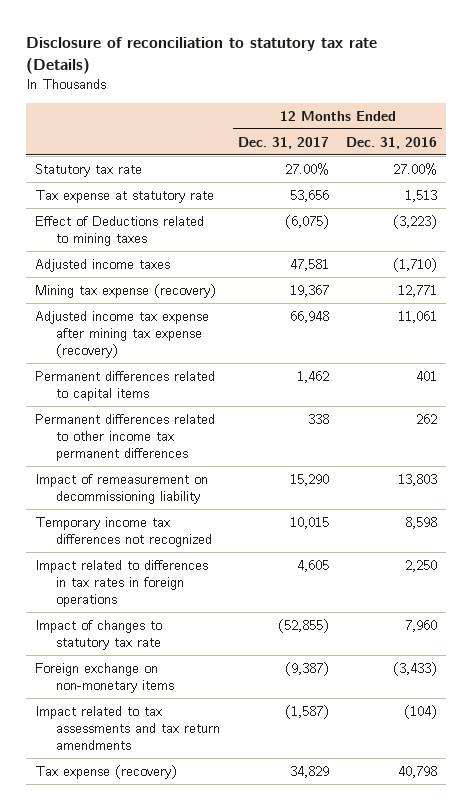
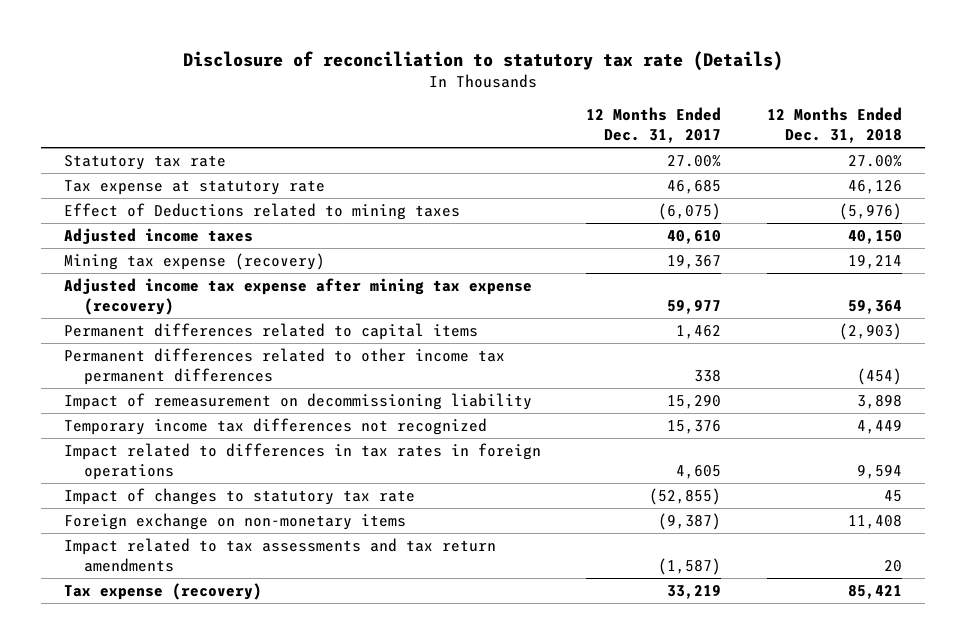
- | 12 Months Ended Dec. 31, 2017 | 12 Months Ended Dec. 31, 2016
+ | 12 Months Ended Dec. 31, 2017 | 12 Months Ended Dec. 31, 2018
- Tax expense at statutory rate | 53,656 | 1,513
+ Tax expense at statutory rate | 46,685 | 46,126
- Adjusted income taxes | 47,581 | (1,710)
+ Adjusted income taxes | 40,610 | 40,150
- Adjusted income tax expense after mining tax expense (recovery) | 66,948 | 11,061
+ Adjusted income tax expense after mining tax expense (recovery) | 59,977 | 59,364
- Temporary income tax differences not recognized | 10,015 | 8,598
+ Temporary income tax differences not recognized | 15,376 | 4,449
- Tax expense (recovery) | 34,829 | 40,798
+ Tax expense (recovery) | 33,219 | 85,421

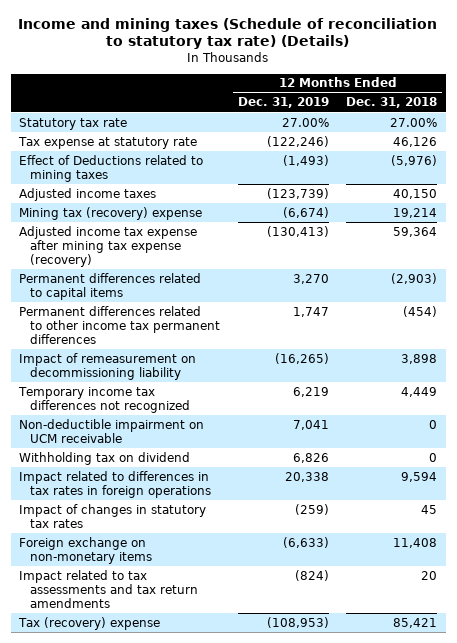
- Disclosure of reconciliation to statutory tax rate (Details)
+ Income and mining taxes (Schedule of reconciliation to statutory tax rate) (Details)
- | 12 Months Ended Dec. 31, 2017 | 12 Months Ended Dec. 31, 2018
+ | 12 Months Ended Dec. 31, 2019 | 12 Months Ended Dec. 31, 2018
- Mining tax expense (recovery) | 19,367 | 19,214
+ Mining tax (recovery) expense | (6,674) | 19,214
+ Non-deductible impairment on UCM receivable | 7,041 | 0
+ Withholding tax on dividend | 6,826 | 0
- Impact of changes to statutory tax rate | (52,855) | 45
+ Impact of changes in statutory tax rates | (259) | 45
- Tax expense (recovery) | 33,219 | 85,421
+ Tax (recovery) expense | (108,953) | 85,421

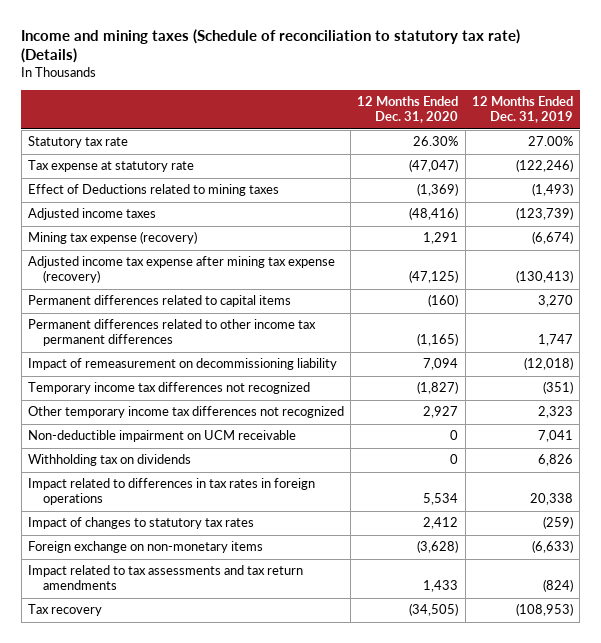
- | 12 Months Ended Dec. 31, 2019 | 12 Months Ended Dec. 31, 2018
+ | 12 Months Ended Dec. 31, 2020 | 12 Months Ended Dec. 31, 2019
- Mining tax (recovery) expense | (6,674) | 19,214
+ Mining tax expense (recovery) | 1,291 | (6,674)
- Impact of remeasurement on decommissioning liability | (16,265) | 3,898
- Temporary income tax differences not recognized | 6,219 | 4,449
+ Impact of remeasurement on decommissioning liability | 7,094 | (12,018)
+ Temporary income tax differences not recognized | (1,827) | (351)
+ Other temporary income tax differences not recognized | 2,927 | 2,323
- Withholding tax on dividend | 6,826 | 0
+ Withholding tax on dividends | 0 | 6,826
- Impact of changes in statutory tax rates | (259) | 45
+ Impact of changes to statutory tax rates | 2,412 | (259)
- Tax (recovery) expense | (108,953) | 85,421
+ Tax recovery | (34,505) | (108,953)

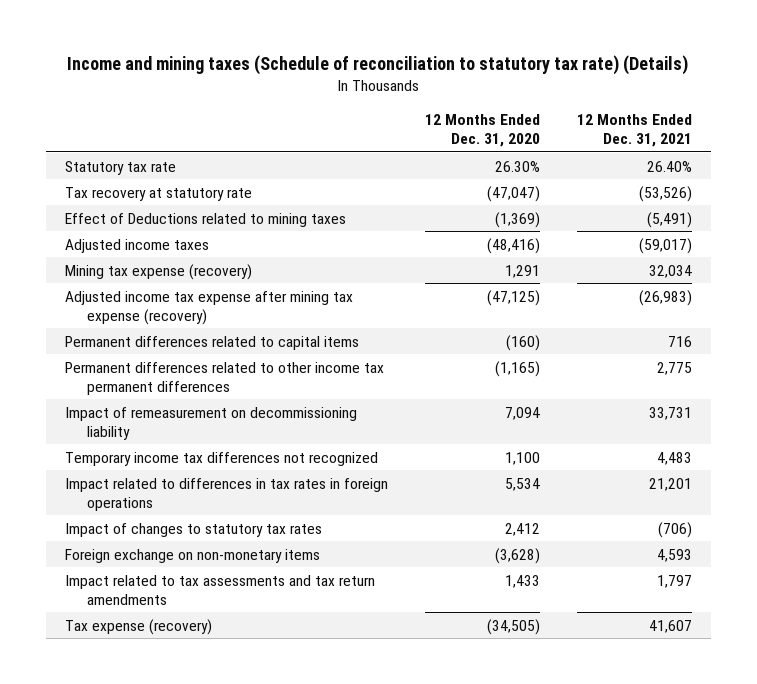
- | 12 Months Ended Dec. 31, 2020 | 12 Months Ended Dec. 31, 2019
+ | 12 Months Ended Dec. 31, 2020 | 12 Months Ended Dec. 31, 2021
- Tax expense at statutory rate | (47,047) | (122,246)
+ Tax recovery at statutory rate | (47,047) | (53,526)
- Temporary income tax differences not recognized | (1,827) | (351)
- Other temporary income tax differences not recognized | 2,927 | 2,323
- Non-deductible impairment on UCM receivable | 0 | 7,041
- Withholding tax on dividends | 0 | 6,826
+ Temporary income tax differences not recognized | 1,100 | 4,483
- Tax recovery | (34,505) | (108,953)
+ Tax expense (recovery) | (34,505) | 41,607

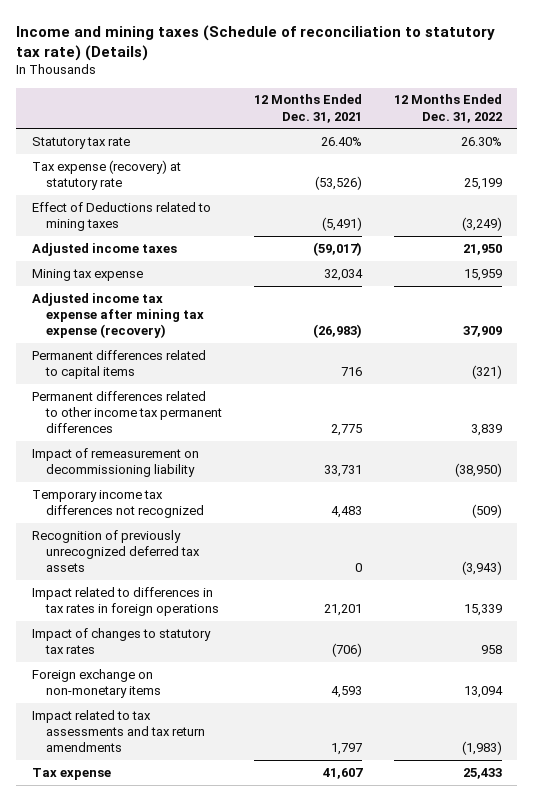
- | 12 Months Ended Dec. 31, 2020 | 12 Months Ended Dec. 31, 2021
+ | 12 Months Ended Dec. 31, 2021 | 12 Months Ended Dec. 31, 2022
- Tax recovery at statutory rate | (47,047) | (53,526)
+ Tax expense (recovery) at statutory rate | (53,526) | 25,199
- Mining tax expense (recovery) | 1,291 | 32,034
+ Mining tax expense | 32,034 | 15,959
+ Recognition of previously unrecognized deferred tax assets | 0 | (3,943)
- Tax expense (recovery) | (34,505) | 41,607
+ Tax expense | 41,607 | 25,433

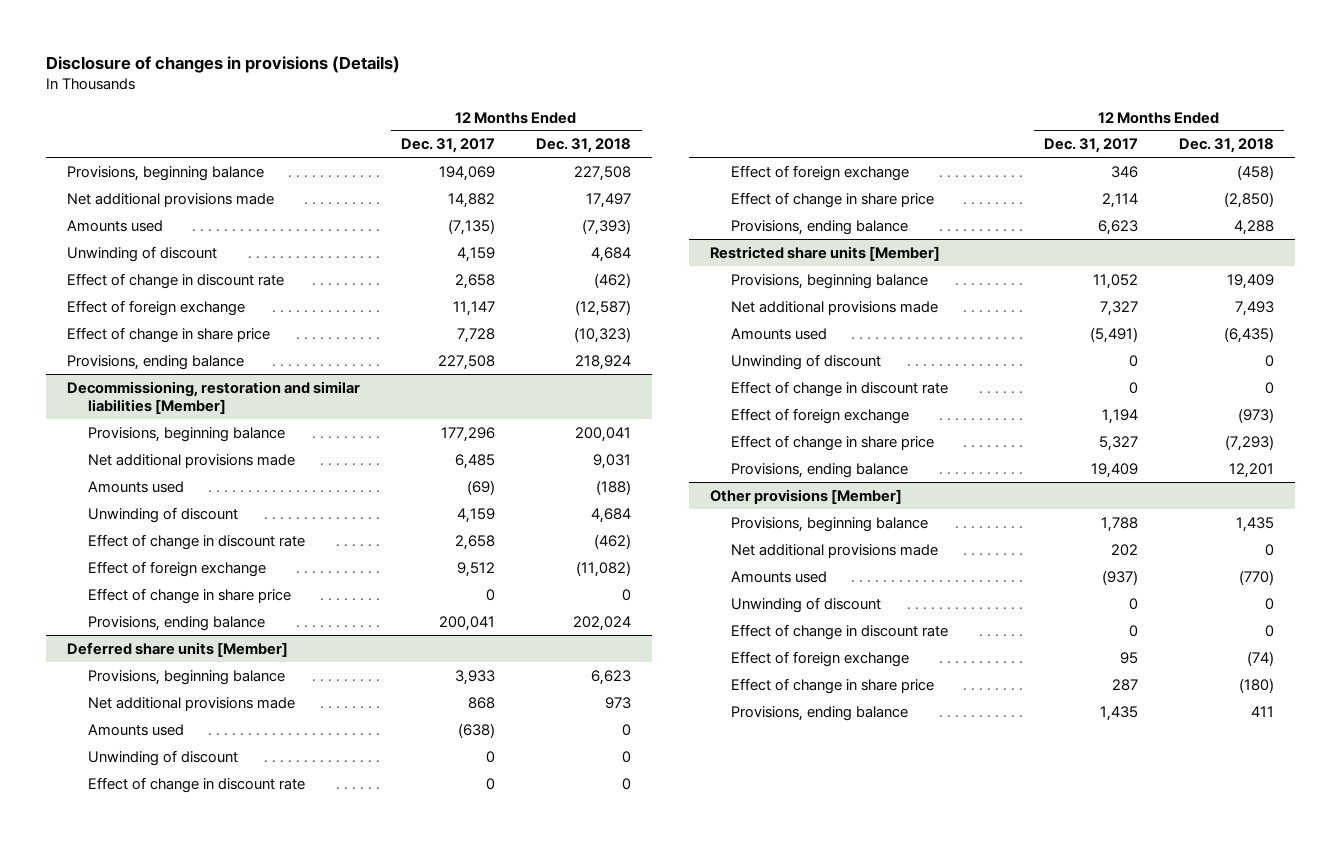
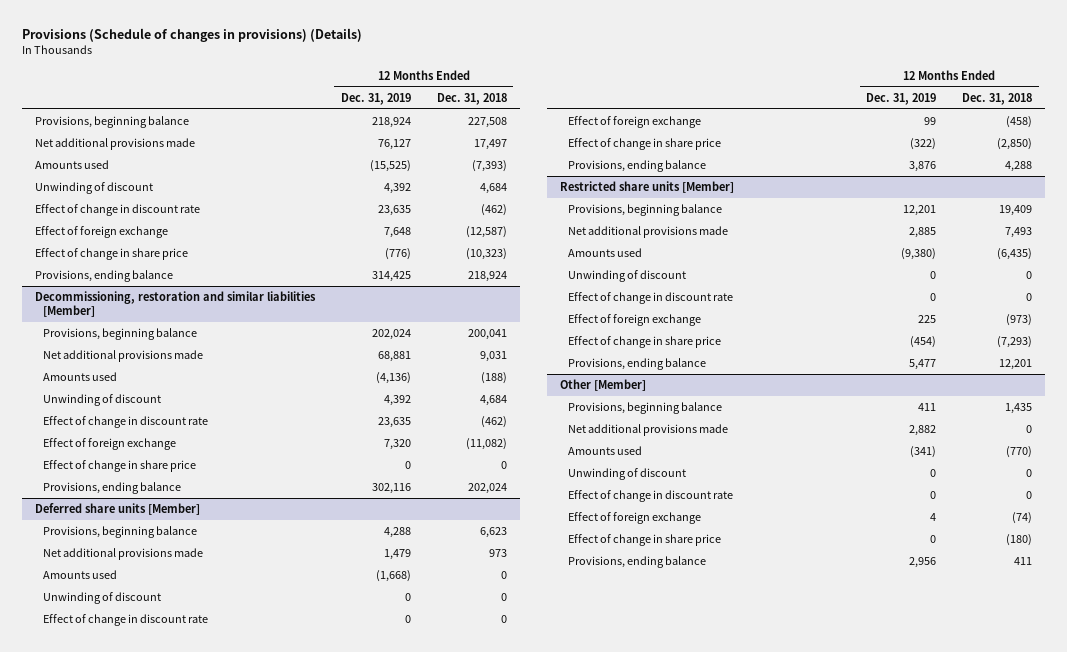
- Disclosure of changes in provisions (Details)
+ Provisions (Schedule of changes in provisions) (Details)
- | 12 Months Ended Dec. 31, 2017 | 12 Months Ended Dec. 31, 2018
+ | 12 Months Ended Dec. 31, 2019 | 12 Months Ended Dec. 31, 2018
- Other provisions [Member]
+ Other [Member]

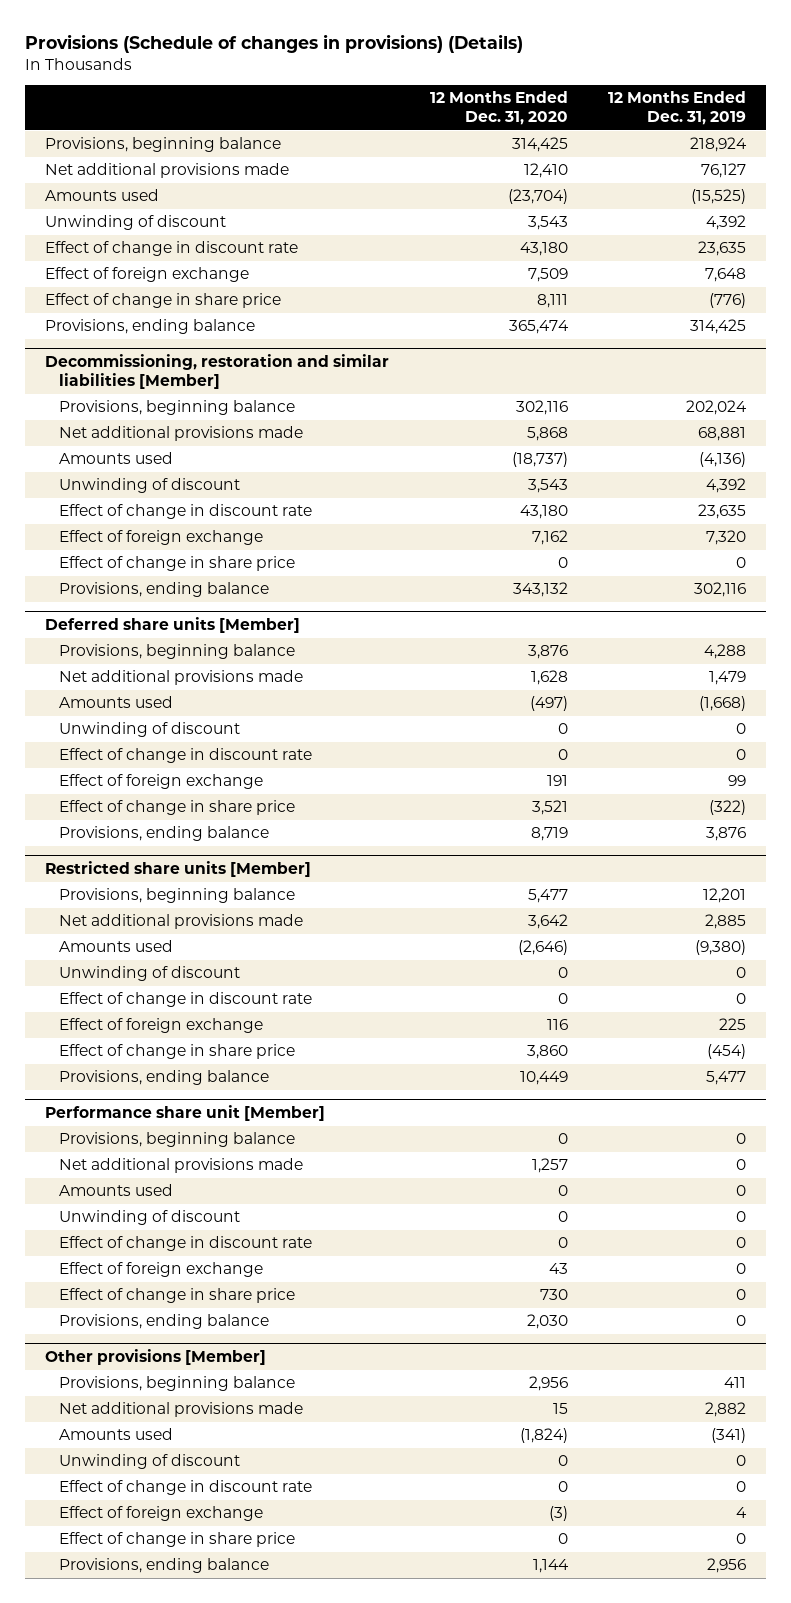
- | 12 Months Ended Dec. 31, 2019 | 12 Months Ended Dec. 31, 2018
+ | 12 Months Ended Dec. 31, 2020 | 12 Months Ended Dec. 31, 2019
- Other [Member]
+ Performance share unit [Member]
+ Provisions, beginning balance | 0 | 0
+ Net additional provisions made | 1,257 | 0
+ Amounts used | 0 | 0
+ Unwinding of discount | 0 | 0
+ Effect of change in discount rate | 0 | 0
+ Effect of foreign exchange | 43 | 0
+ Effect of change in share price | 730 | 0
+ Provisions, ending balance | 2,030 | 0
+ Other provisions [Member]

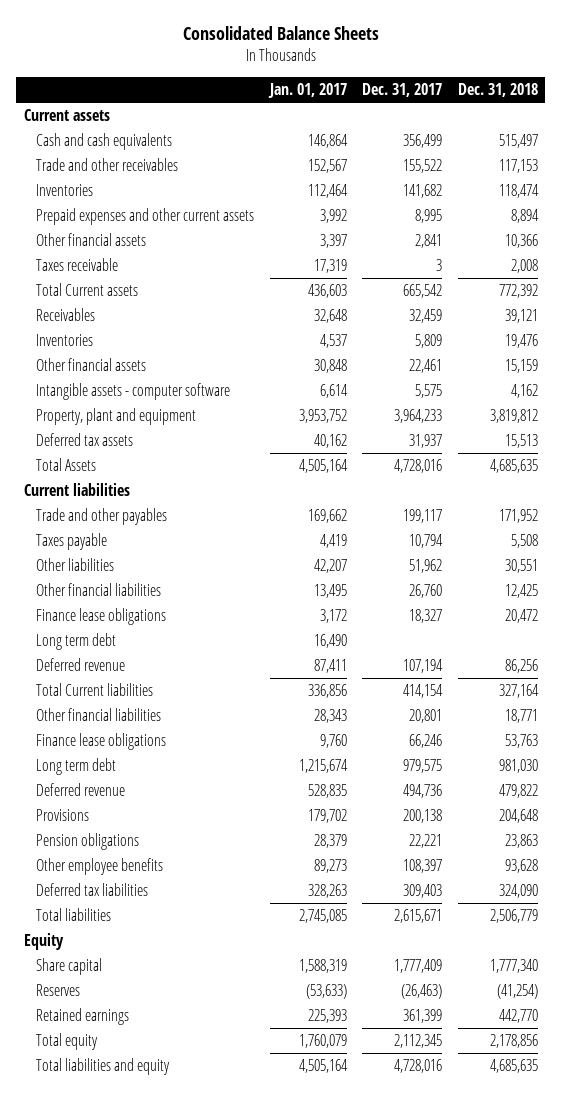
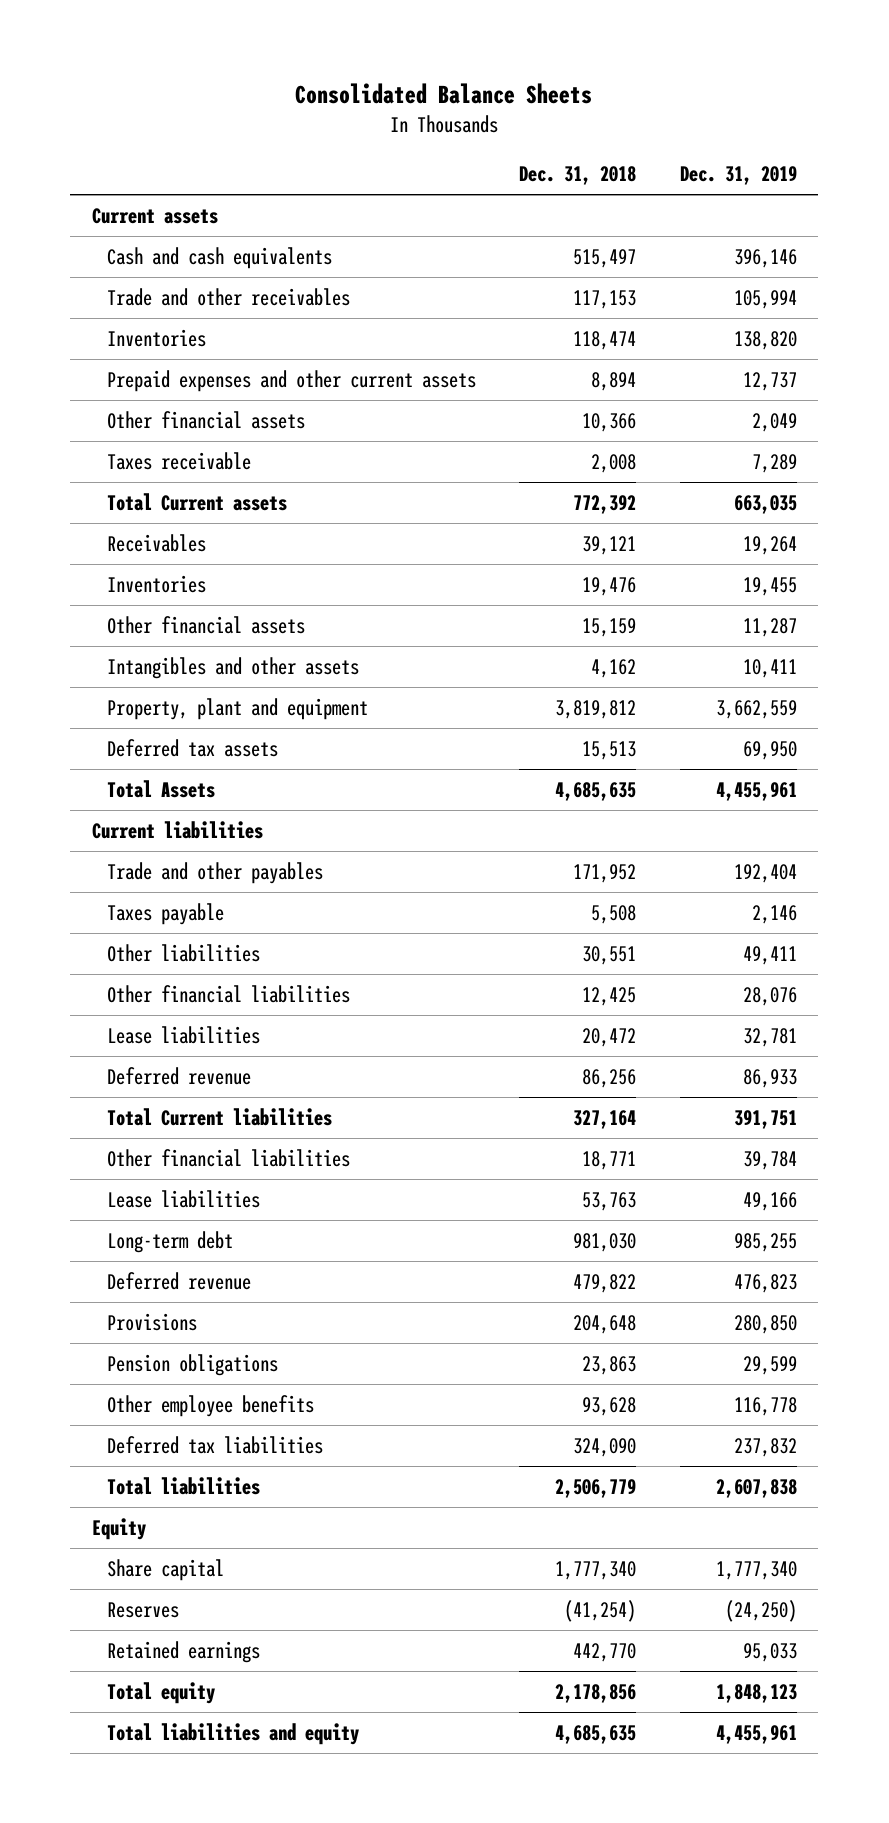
- | Jan. 01, 2017 | Dec. 31, 2017 | Dec. 31, 2018
+ | Dec. 31, 2018 | Dec. 31, 2019
- Intangible assets - computer software | 6,614 | 5,575 | 4,162
+ Intangibles and other assets | 4,162 | 10,411
- Finance lease obligations | 3,172 | 18,327 | 20,472
- Long term debt | 16,490 | |
+ Lease liabilities | 20,472 | 32,781
- Finance lease obligations | 9,760 | 66,246 | 53,763
- Long term debt | 1,215,674 | 979,575 | 981,030
+ Lease liabilities | 53,763 | 49,166
+ Long-term debt | 981,030 | 985,255

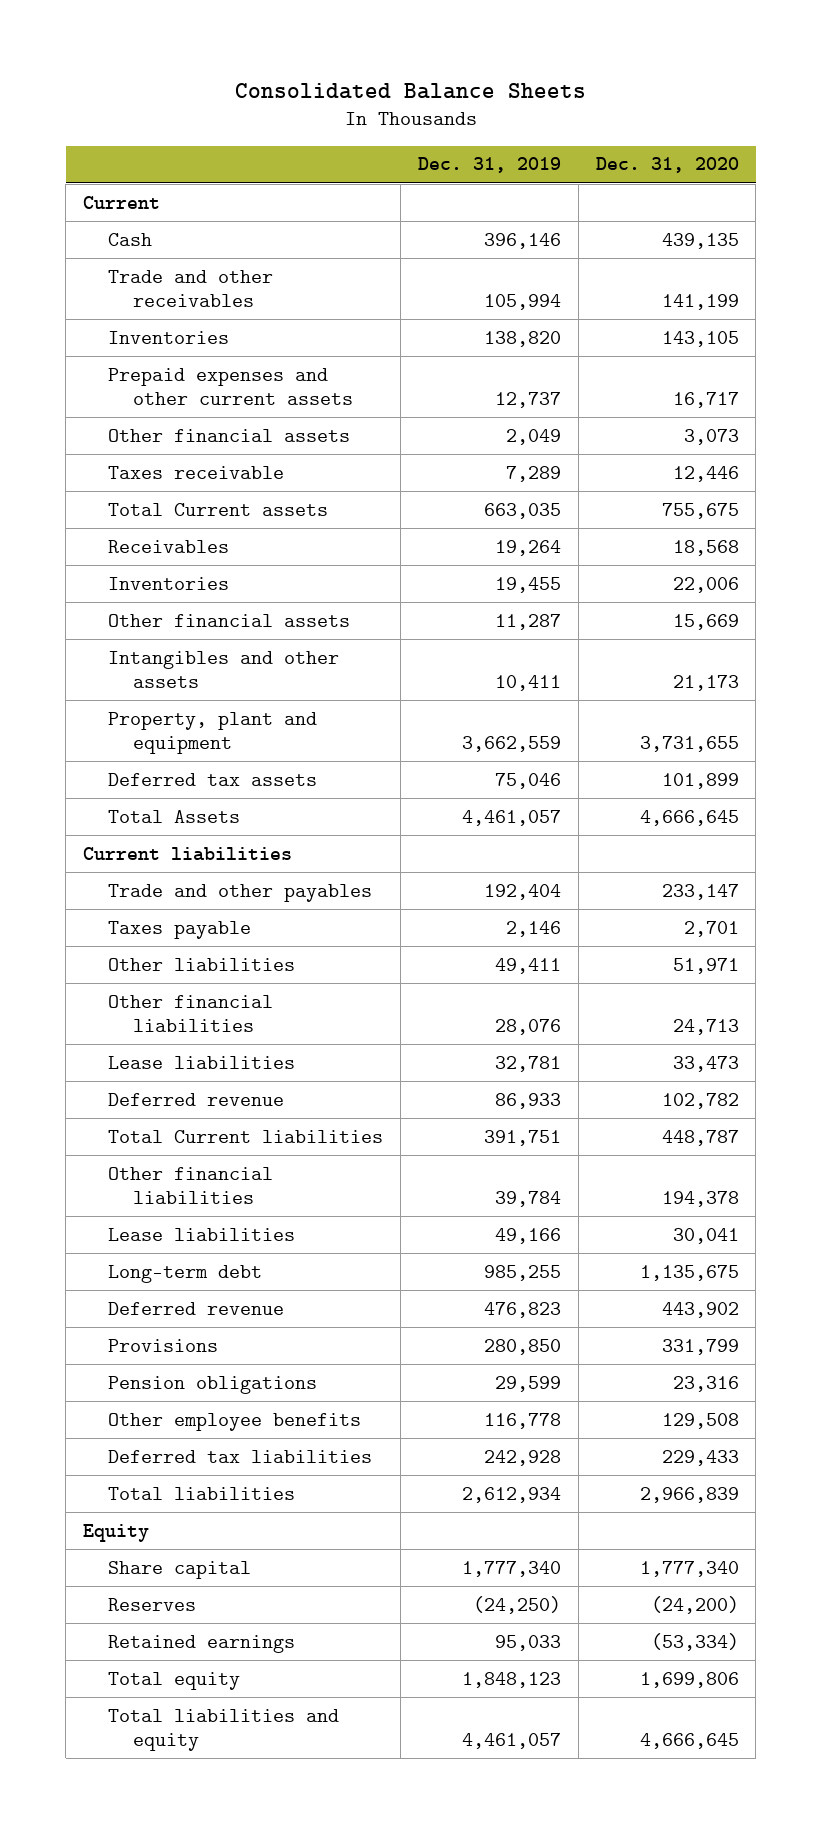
- | Dec. 31, 2018 | Dec. 31, 2019
+ | Dec. 31, 2019 | Dec. 31, 2020
- Current assets
- Cash and cash equivalents | 515,497 | 396,146
+ Current
+ Cash | 396,146 | 439,135
- Deferred tax assets | 15,513 | 69,950
- Total Assets | 4,685,635 | 4,455,961
+ Deferred tax assets | 75,046 | 101,899
+ Total Assets | 4,461,057 | 4,666,645
- Deferred tax liabilities | 324,090 | 237,832
- Total liabilities | 2,506,779 | 2,607,838
+ Deferred tax liabilities | 242,928 | 229,433
+ Total liabilities | 2,612,934 | 2,966,839
- Total liabilities and equity | 4,685,635 | 4,455,961
+ Total liabilities and equity | 4,461,057 | 4,666,645

